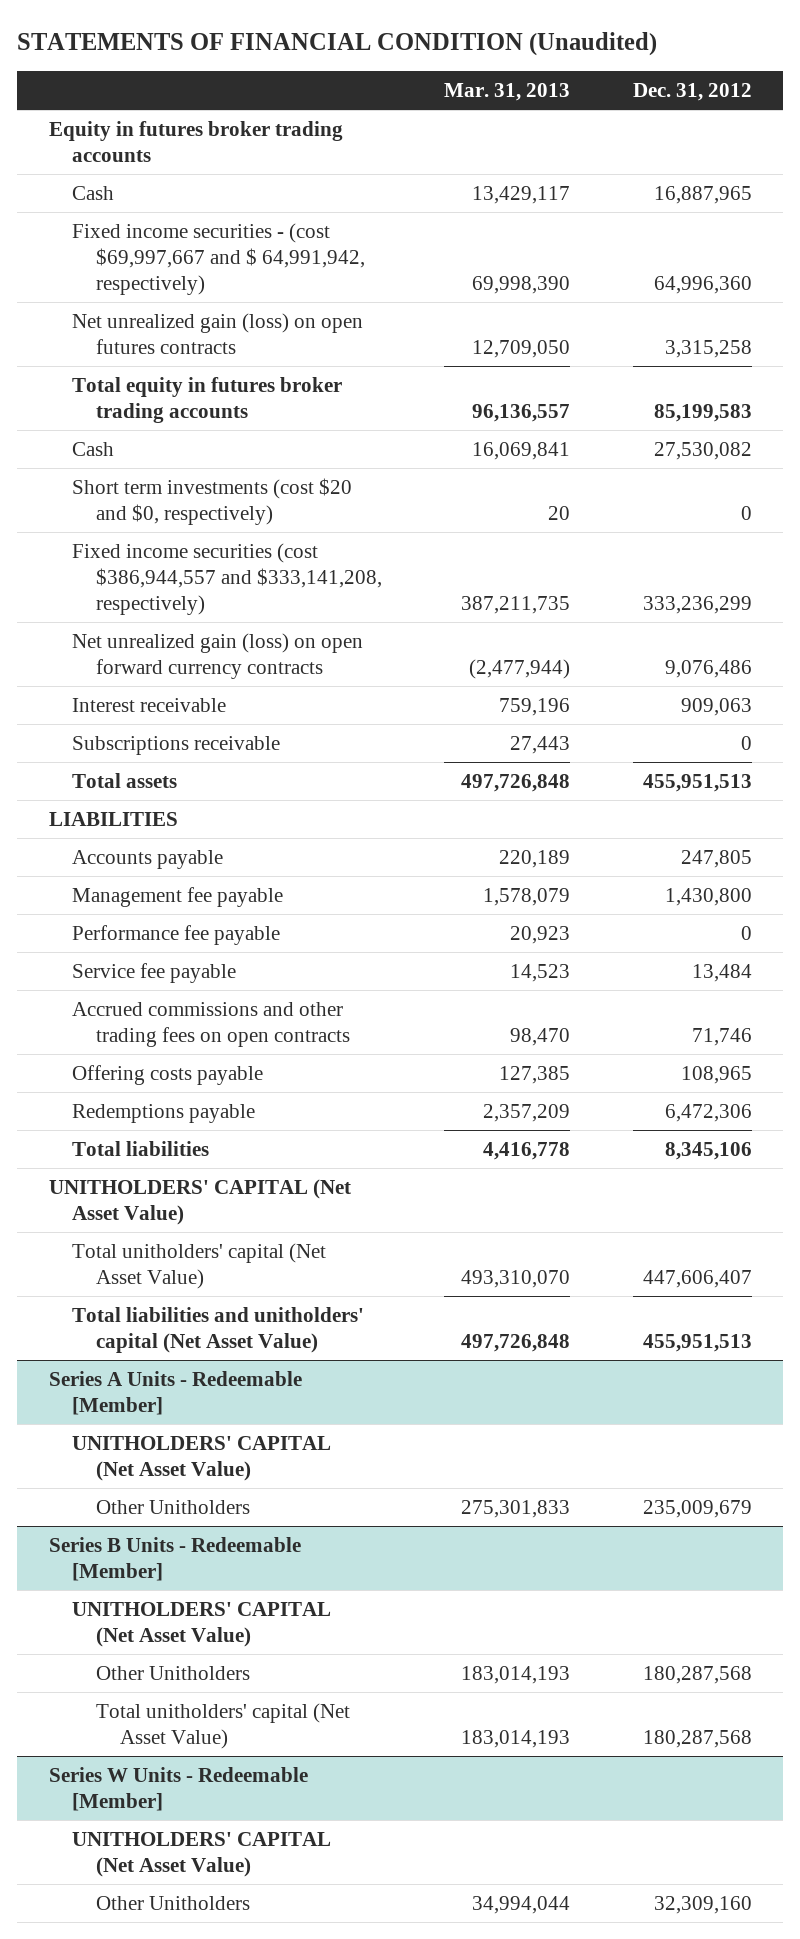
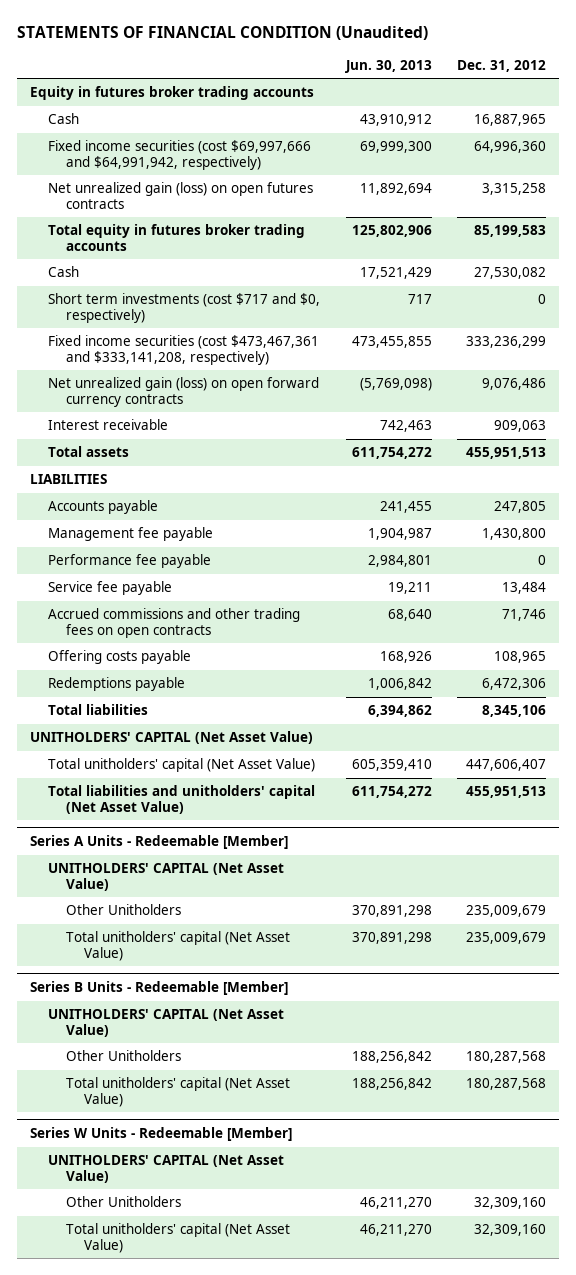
- | Mar. 31, 2013 | Dec. 31, 2012
+ | Jun. 30, 2013 | Dec. 31, 2012
- Fixed income securities - (cost $69,997,667 and $ 64,991,942, respectively) | 69,998,390 | 64,996,360
+ Fixed income securities (cost $69,997,666 and $64,991,942, respectively) | 69,999,300 | 64,996,360
- Short term investments (cost $20 and $0, respectively) | 20 | 0
- Fixed income securities (cost $386,944,557 and $333,141,208, respectively) | 387,211,735 | 333,236,299
+ Short term investments (cost $717 and $0, respectively) | 717 | 0
+ Fixed income securities (cost $473,467,361 and $333,141,208, respectively) | 473,455,855 | 333,236,299
- Subscriptions receivable | 27,443 | 0
@ Series A Units - Redeemable [Member]
+ Total unitholders' capital (Net Asset Value) | 370,891,298 | 235,009,679
@ Series W Units - Redeemable [Member]
+ Total unitholders' capital (Net Asset Value) | 46,211,270 | 32,309,160

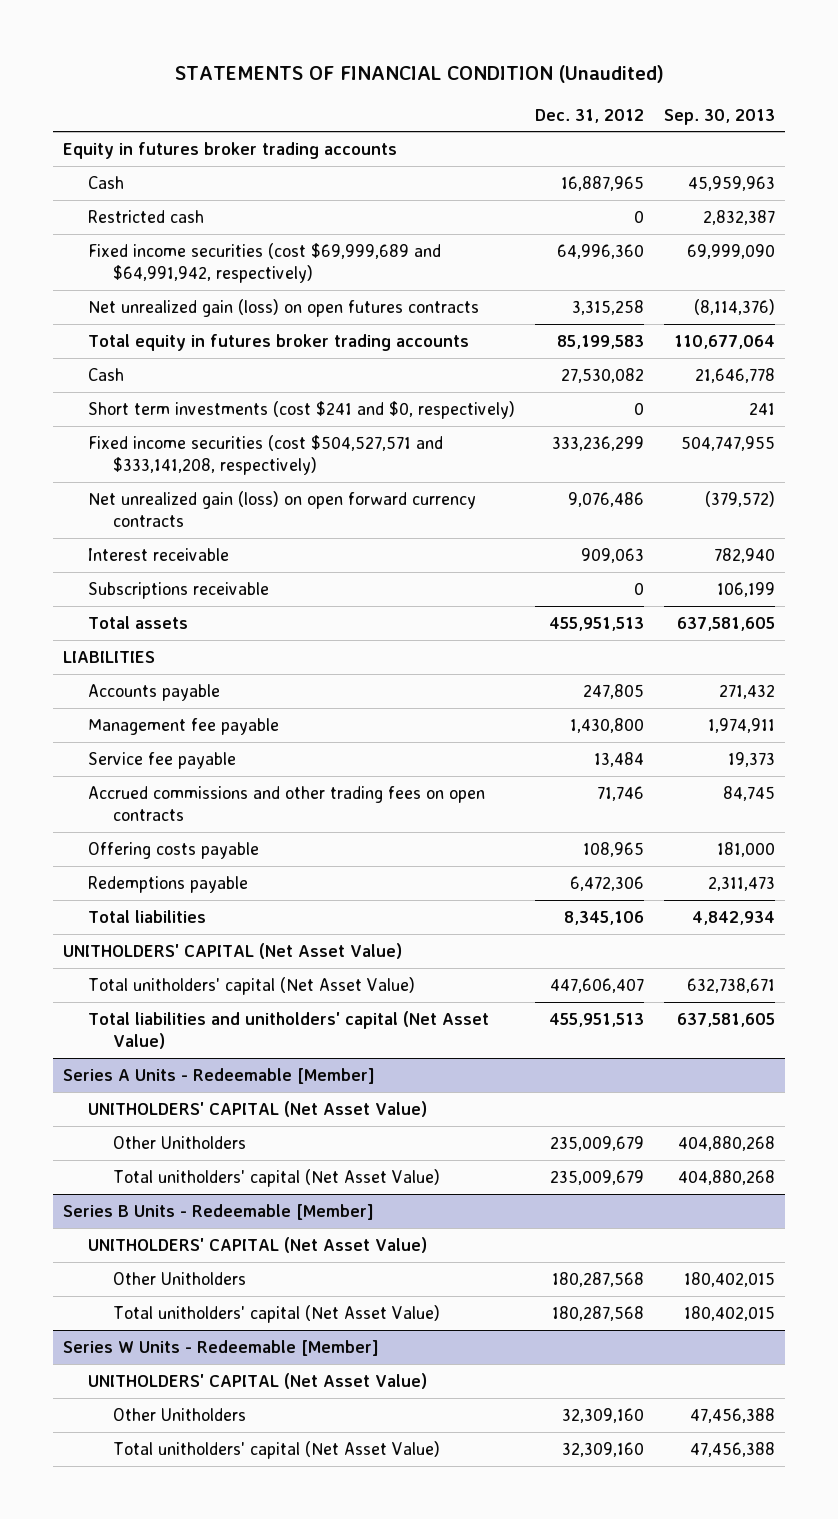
- | Jun. 30, 2013 | Dec. 31, 2012
+ | Dec. 31, 2012 | Sep. 30, 2013
- Fixed income securities (cost $69,997,666 and $64,991,942, respectively) | 69,999,300 | 64,996,360
+ Restricted cash | 0 | 2,832,387
+ Fixed income securities (cost $69,999,689 and $64,991,942, respectively) | 64,996,360 | 69,999,090
- Short term investments (cost $717 and $0, respectively) | 717 | 0
- Fixed income securities (cost $473,467,361 and $333,141,208, respectively) | 473,455,855 | 333,236,299
+ Short term investments (cost $241 and $0, respectively) | 0 | 241
+ Fixed income securities (cost $504,527,571 and $333,141,208, respectively) | 333,236,299 | 504,747,955
+ Subscriptions receivable | 0 | 106,199
- Performance fee payable | 2,984,801 | 0

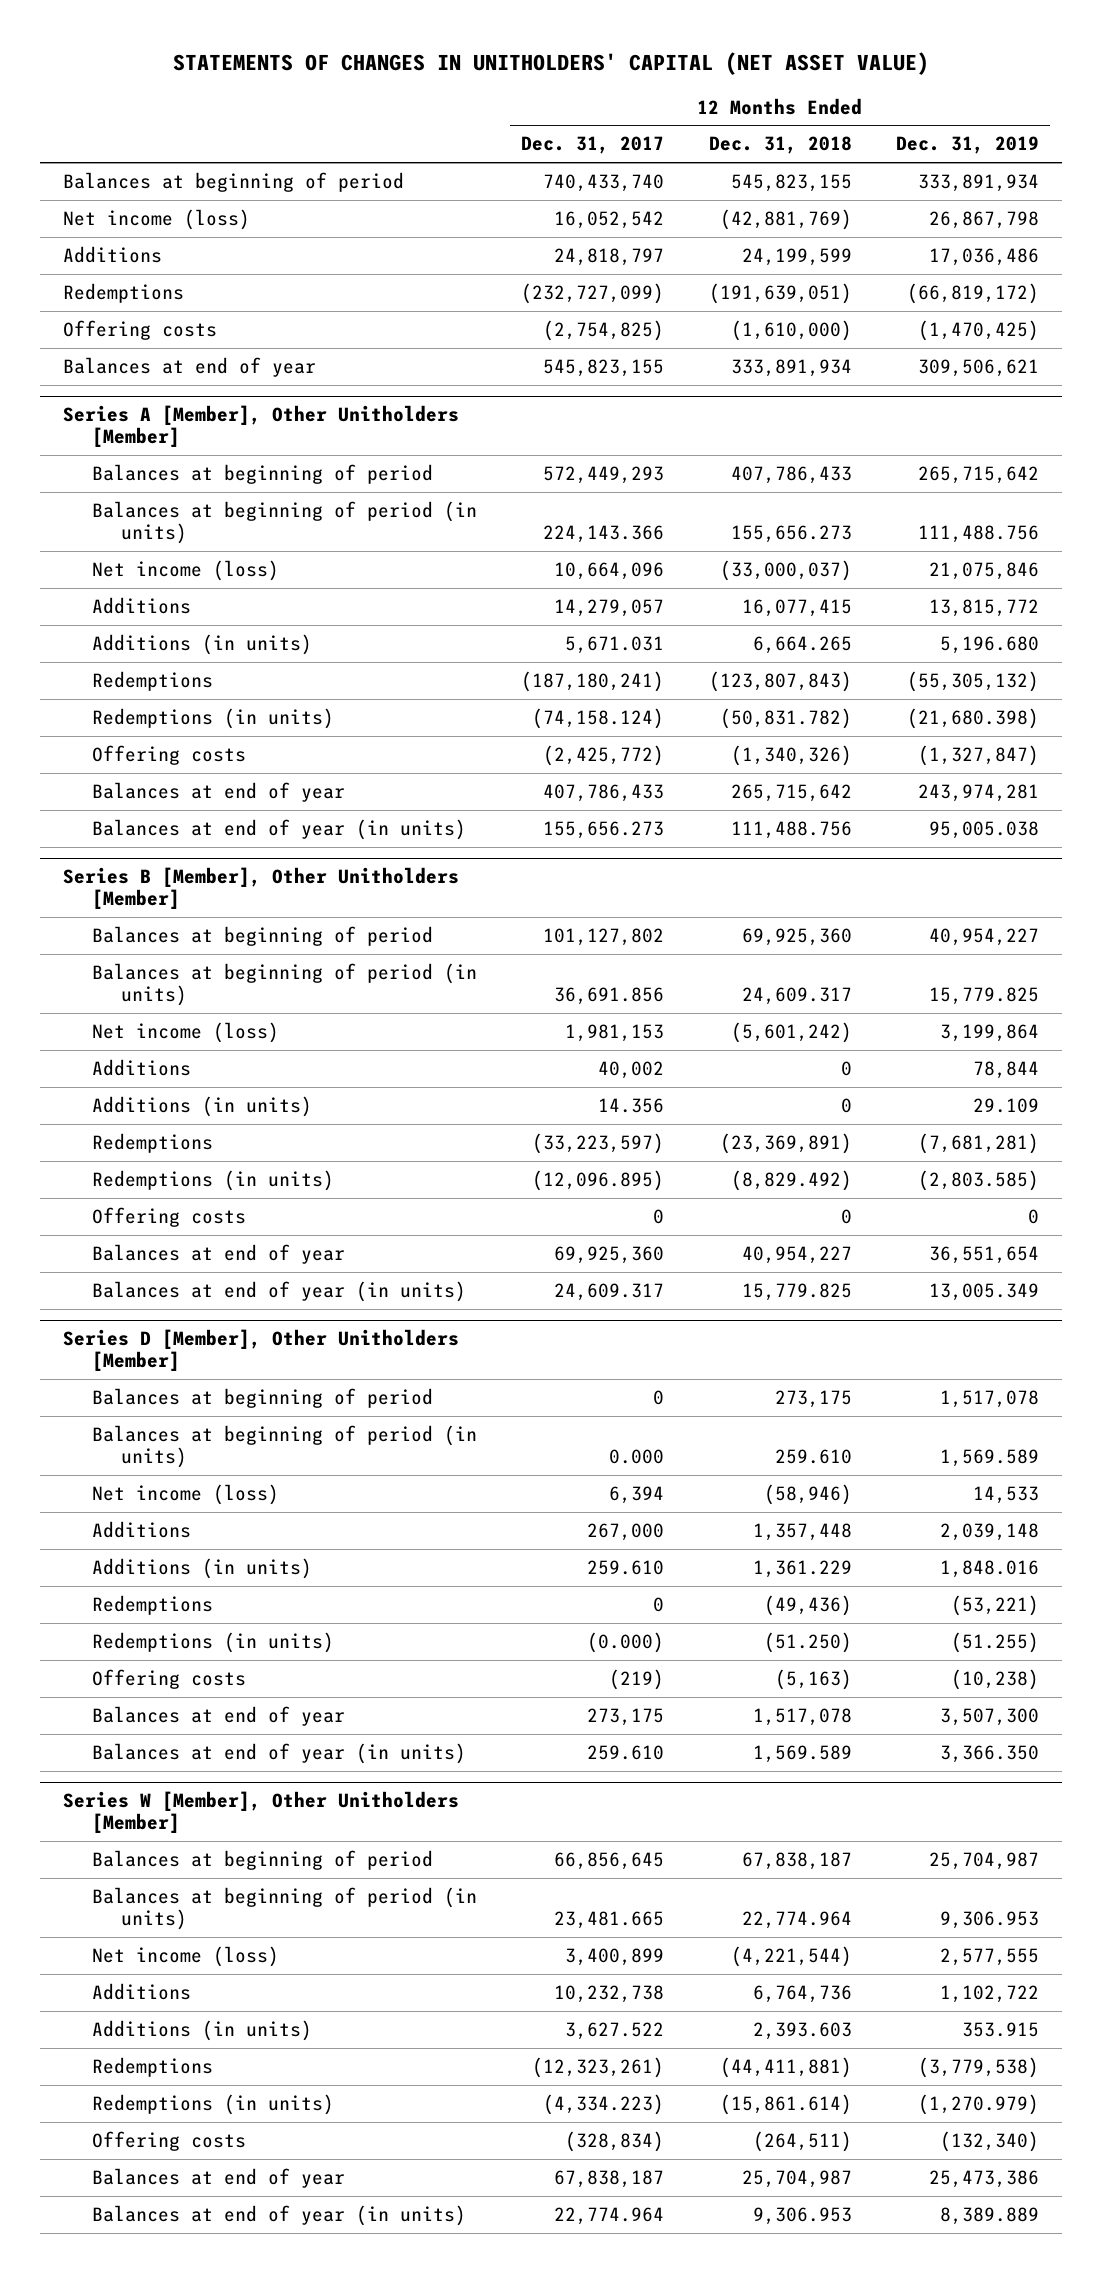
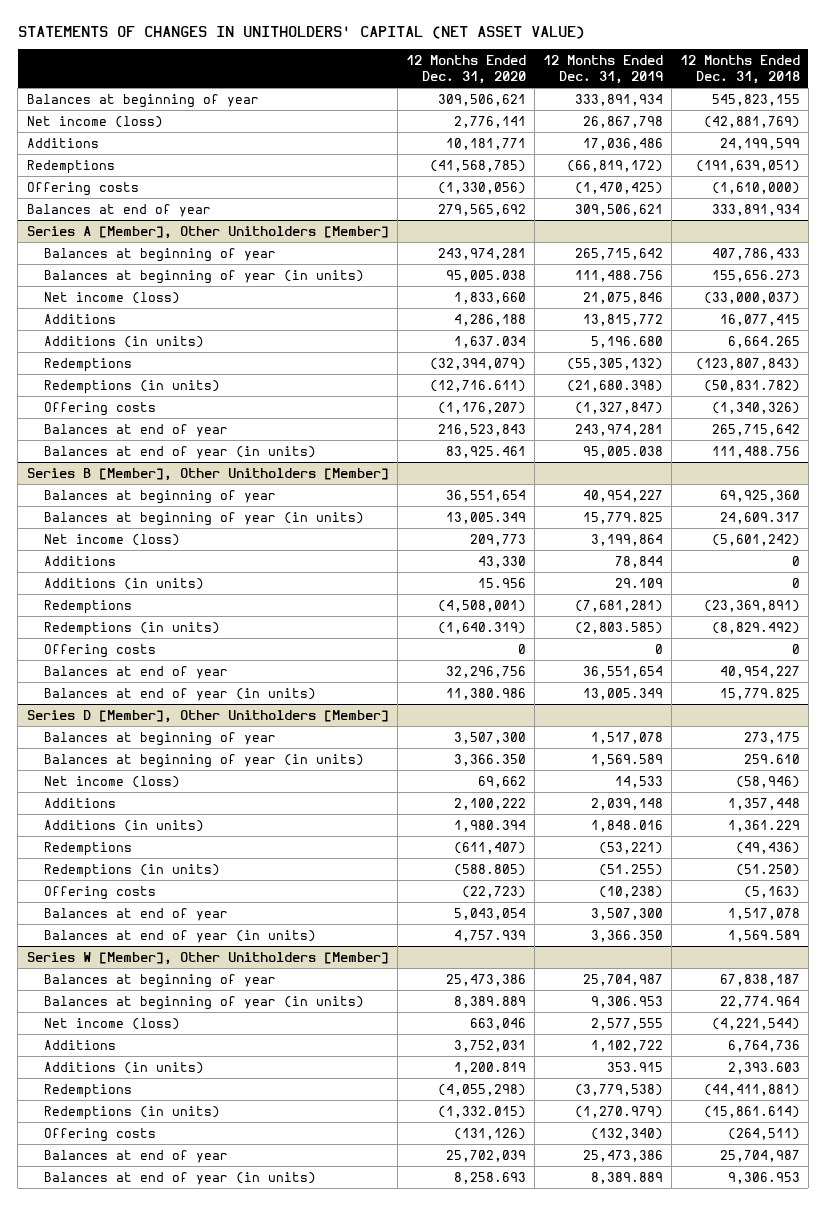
- | 12 Months Ended Dec. 31, 2017 | 12 Months Ended Dec. 31, 2018 | 12 Months Ended Dec. 31, 2019
+ | 12 Months Ended Dec. 31, 2020 | 12 Months Ended Dec. 31, 2019 | 12 Months Ended Dec. 31, 2018
- Balances at beginning of period | 740,433,740 | 545,823,155 | 333,891,934
+ Balances at beginning of year | 309,506,621 | 333,891,934 | 545,823,155
@ Series A [Member], Other Unitholders [Member]
- Balances at beginning of period | 572,449,293 | 407,786,433 | 265,715,642
- Balances at beginning of period (in units) | 224,143.366 | 155,656.273 | 111,488.756
+ Balances at beginning of year | 243,974,281 | 265,715,642 | 407,786,433
+ Balances at beginning of year (in units) | 95,005.038 | 111,488.756 | 155,656.273
@ Series B [Member], Other Unitholders [Member]
- Balances at beginning of period | 101,127,802 | 69,925,360 | 40,954,227
- Balances at beginning of period (in units) | 36,691.856 | 24,609.317 | 15,779.825
+ Balances at beginning of year | 36,551,654 | 40,954,227 | 69,925,360
+ Balances at beginning of year (in units) | 13,005.349 | 15,779.825 | 24,609.317
@ Series D [Member], Other Unitholders [Member]
- Balances at beginning of period | 0 | 273,175 | 1,517,078
- Balances at beginning of period (in units) | 0.000 | 259.610 | 1,569.589
+ Balances at beginning of year | 3,507,300 | 1,517,078 | 273,175
+ Balances at beginning of year (in units) | 3,366.350 | 1,569.589 | 259.610
@ Series W [Member], Other Unitholders [Member]
- Balances at beginning of period | 66,856,645 | 67,838,187 | 25,704,987
- Balances at beginning of period (in units) | 23,481.665 | 22,774.964 | 9,306.953
+ Balances at beginning of year | 25,473,386 | 25,704,987 | 67,838,187
+ Balances at beginning of year (in units) | 8,389.889 | 9,306.953 | 22,774.964

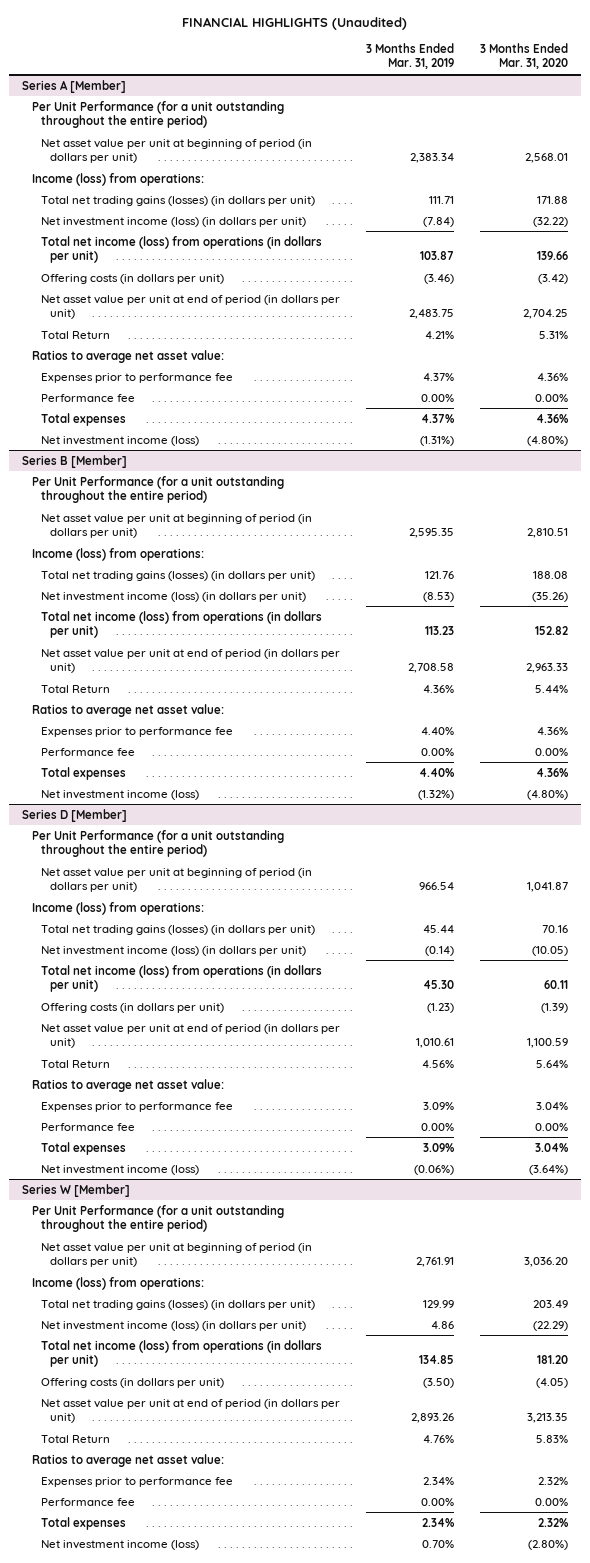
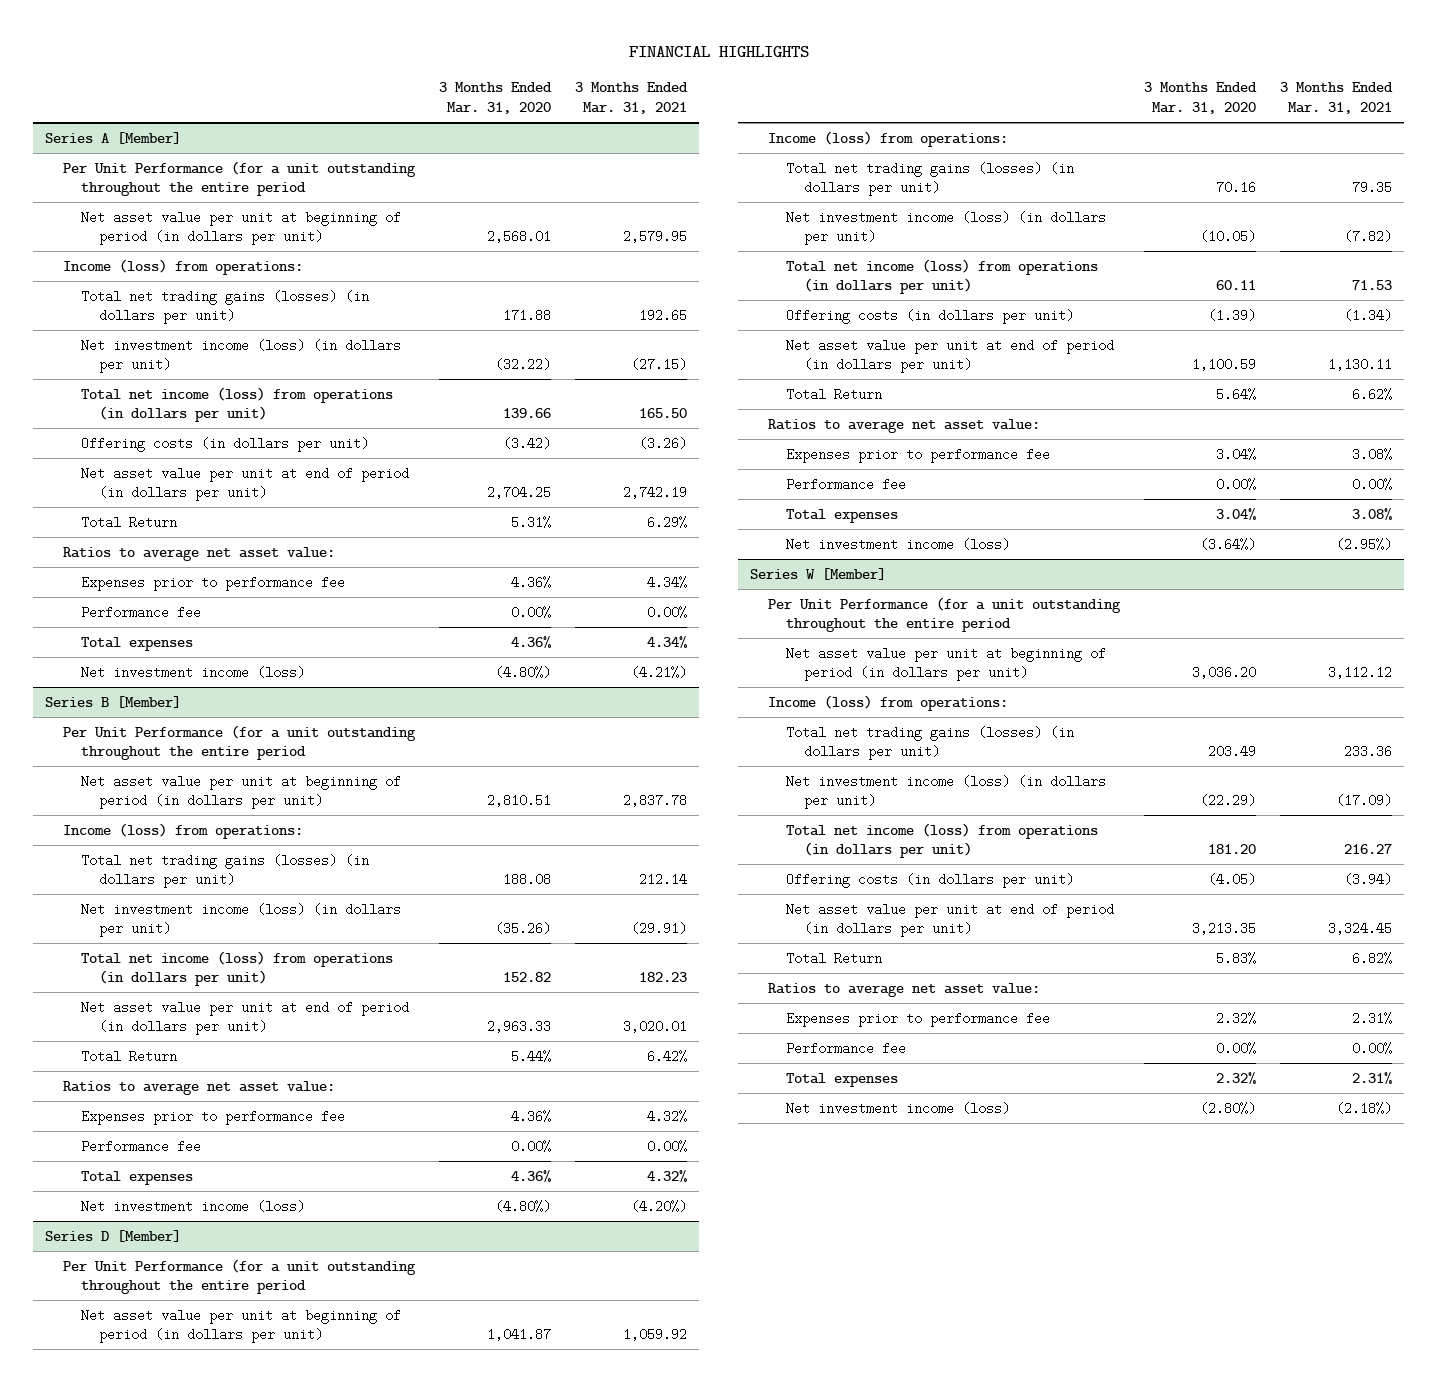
- FINANCIAL HIGHLIGHTS (Unaudited)
+ FINANCIAL HIGHLIGHTS
- | 3 Months Ended Mar. 31, 2019 | 3 Months Ended Mar. 31, 2020
+ | 3 Months Ended Mar. 31, 2020 | 3 Months Ended Mar. 31, 2021
@ Series A [Member]
- Per Unit Performance (for a unit outstanding throughout the entire period)
+ Per Unit Performance (for a unit outstanding throughout the entire period
@ Series B [Member]
- Per Unit Performance (for a unit outstanding throughout the entire period)
+ Per Unit Performance (for a unit outstanding throughout the entire period
@ Series D [Member]
- Per Unit Performance (for a unit outstanding throughout the entire period)
+ Per Unit Performance (for a unit outstanding throughout the entire period
@ Series W [Member]
- Per Unit Performance (for a unit outstanding throughout the entire period)
+ Per Unit Performance (for a unit outstanding throughout the entire period

